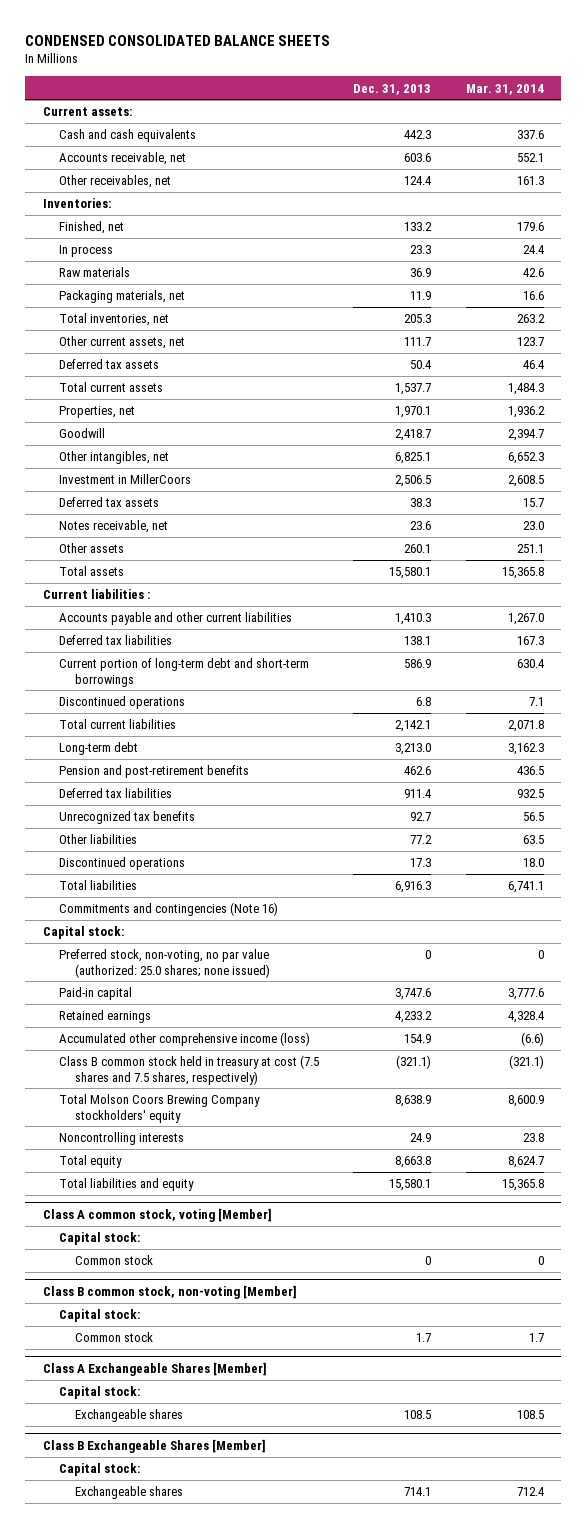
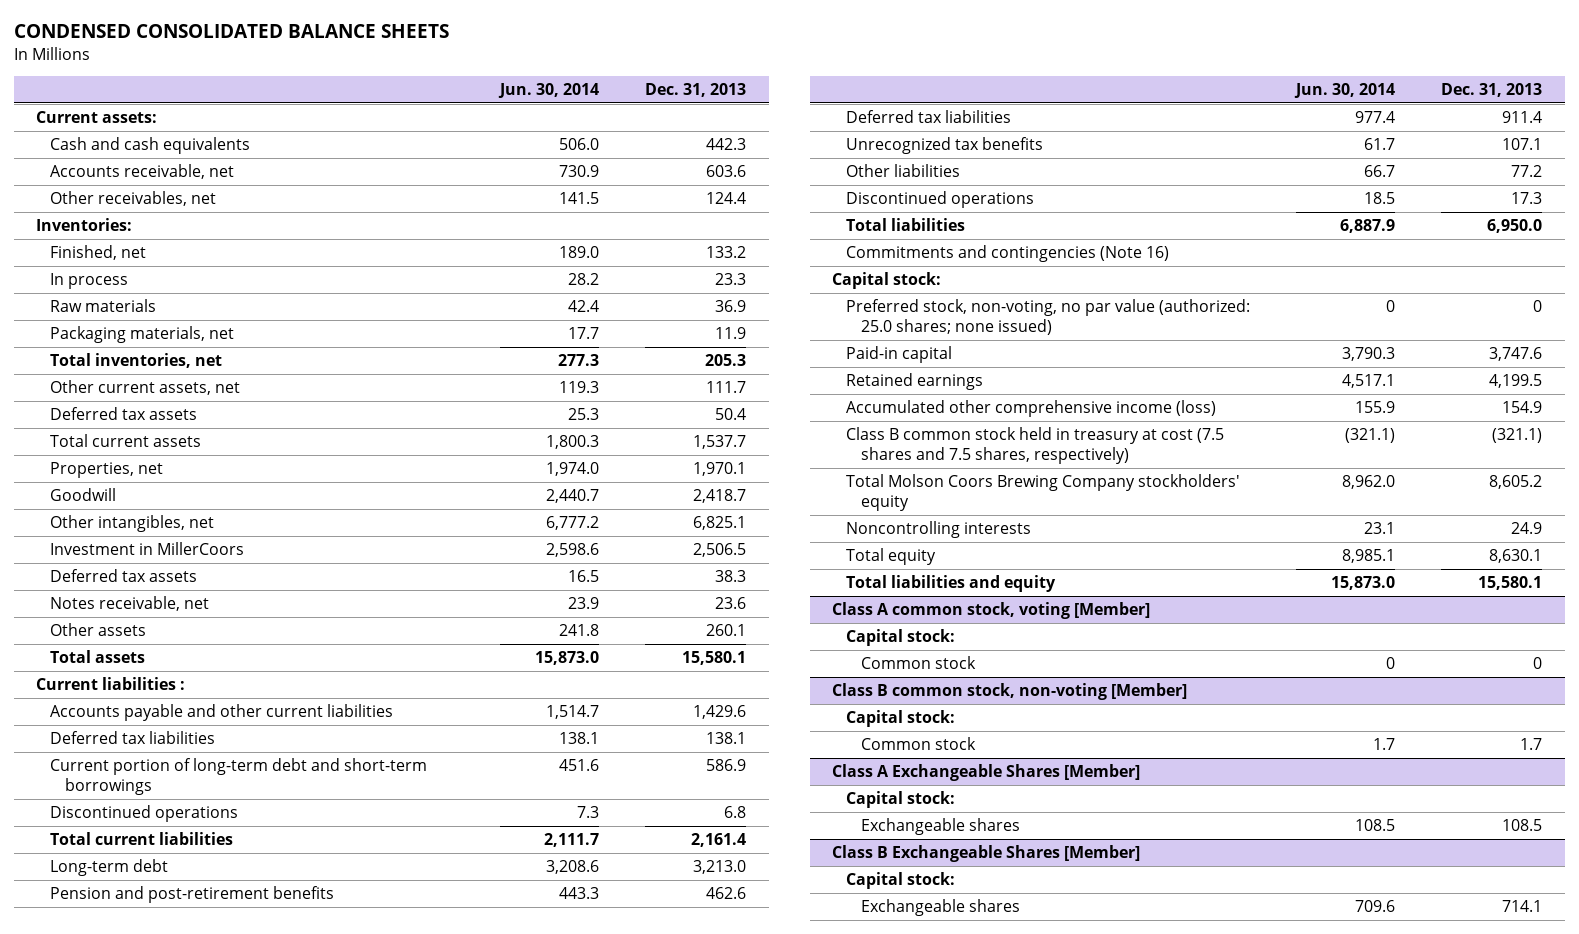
- | Dec. 31, 2013 | Mar. 31, 2014
+ | Jun. 30, 2014 | Dec. 31, 2013
- Accounts payable and other current liabilities | 1,410.3 | 1,267.0
+ Accounts payable and other current liabilities | 1,514.7 | 1,429.6
- Total current liabilities | 2,142.1 | 2,071.8
+ Total current liabilities | 2,111.7 | 2,161.4
- Unrecognized tax benefits | 92.7 | 56.5
+ Unrecognized tax benefits | 61.7 | 107.1
- Total liabilities | 6,916.3 | 6,741.1
+ Total liabilities | 6,887.9 | 6,950.0
- Retained earnings | 4,233.2 | 4,328.4
+ Retained earnings | 4,517.1 | 4,199.5
- Total Molson Coors Brewing Company stockholders' equity | 8,638.9 | 8,600.9
+ Total Molson Coors Brewing Company stockholders' equity | 8,962.0 | 8,605.2
- Total equity | 8,663.8 | 8,624.7
+ Total equity | 8,985.1 | 8,630.1

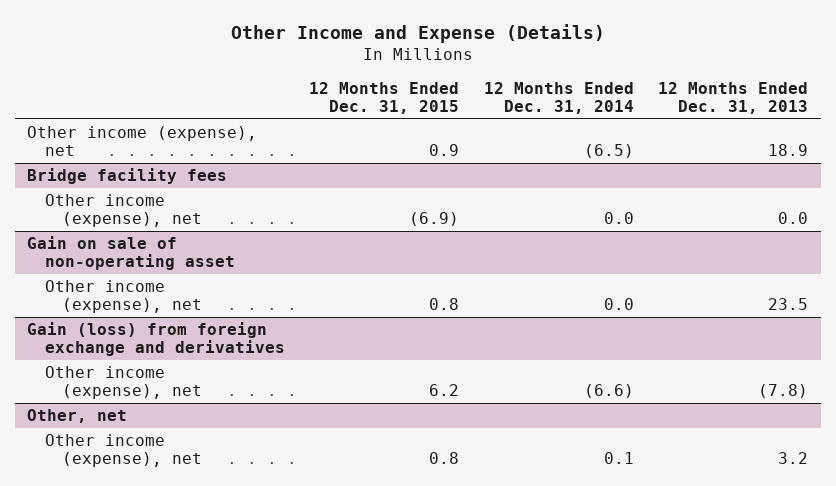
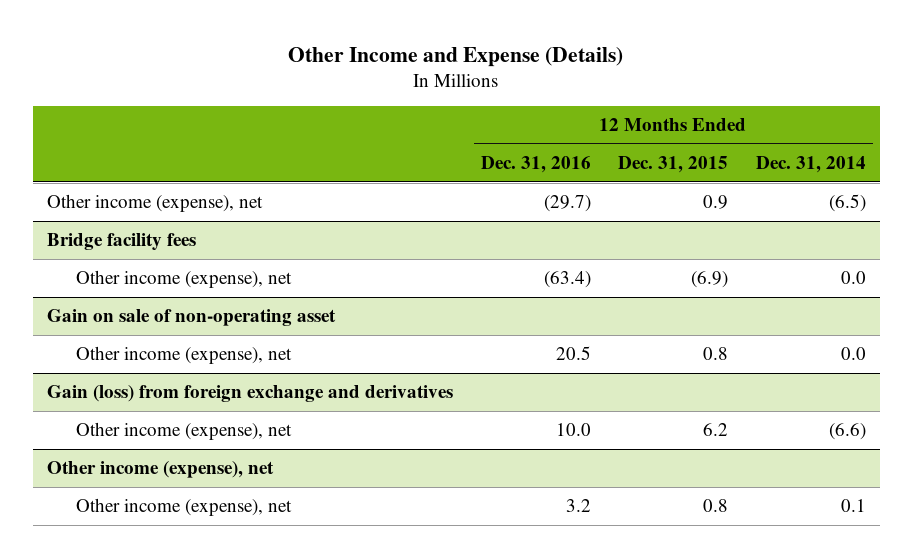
- | 12 Months Ended Dec. 31, 2015 | 12 Months Ended Dec. 31, 2014 | 12 Months Ended Dec. 31, 2013
+ | 12 Months Ended Dec. 31, 2016 | 12 Months Ended Dec. 31, 2015 | 12 Months Ended Dec. 31, 2014
- Other, net
+ Other income (expense), net

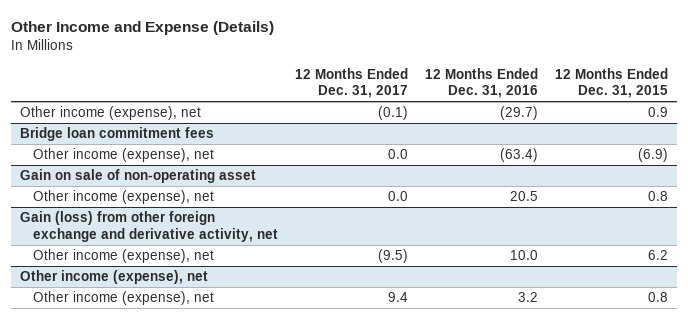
- | 12 Months Ended Dec. 31, 2016 | 12 Months Ended Dec. 31, 2015 | 12 Months Ended Dec. 31, 2014
+ | 12 Months Ended Dec. 31, 2017 | 12 Months Ended Dec. 31, 2016 | 12 Months Ended Dec. 31, 2015
- Bridge facility fees
+ Bridge loan commitment fees
- Gain (loss) from foreign exchange and derivatives
+ Gain (loss) from other foreign exchange and derivative activity, net

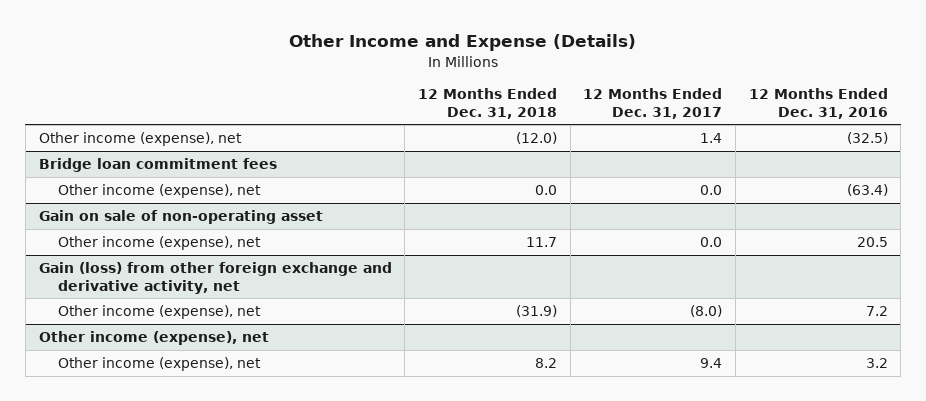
- | 12 Months Ended Dec. 31, 2017 | 12 Months Ended Dec. 31, 2016 | 12 Months Ended Dec. 31, 2015
+ | 12 Months Ended Dec. 31, 2018 | 12 Months Ended Dec. 31, 2017 | 12 Months Ended Dec. 31, 2016
- Other income (expense), net | (0.1) | (29.7) | 0.9
+ Other income (expense), net | (12.0) | 1.4 | (32.5)
@ Gain (loss) from other foreign exchange and derivative activity, net
- Other income (expense), net | (9.5) | 10.0 | 6.2
+ Other income (expense), net | (31.9) | (8.0) | 7.2

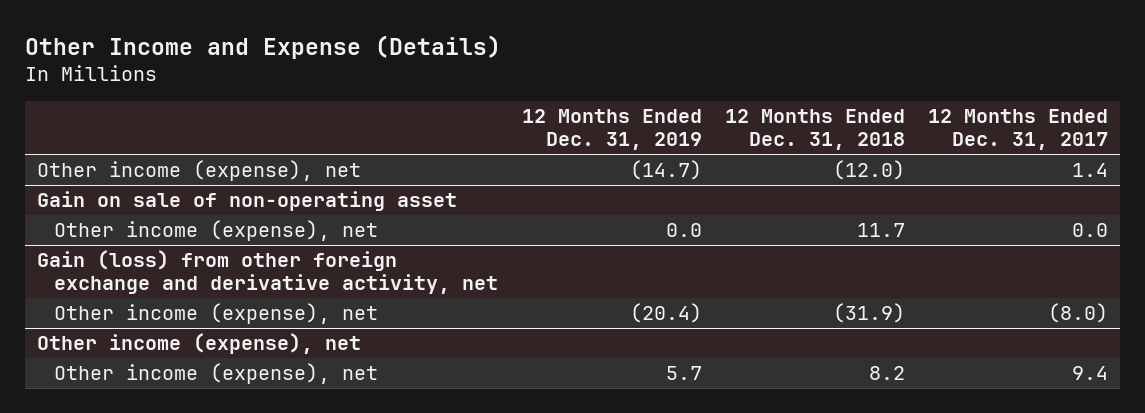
- | 12 Months Ended Dec. 31, 2018 | 12 Months Ended Dec. 31, 2017 | 12 Months Ended Dec. 31, 2016
+ | 12 Months Ended Dec. 31, 2019 | 12 Months Ended Dec. 31, 2018 | 12 Months Ended Dec. 31, 2017
- Bridge loan commitment fees
- Other income (expense), net | 0.0 | 0.0 | (63.4)

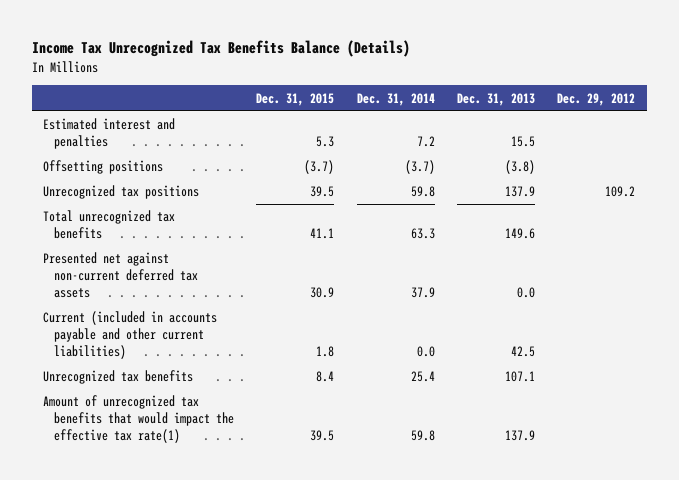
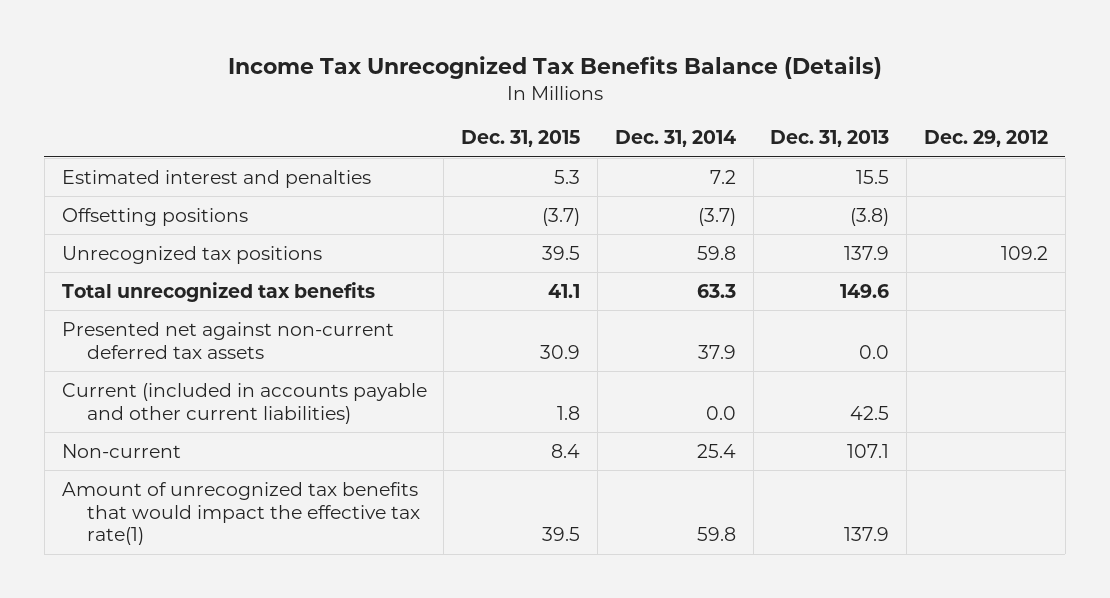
- Unrecognized tax benefits | 8.4 | 25.4 | 107.1 |
+ Non-current | 8.4 | 25.4 | 107.1 |

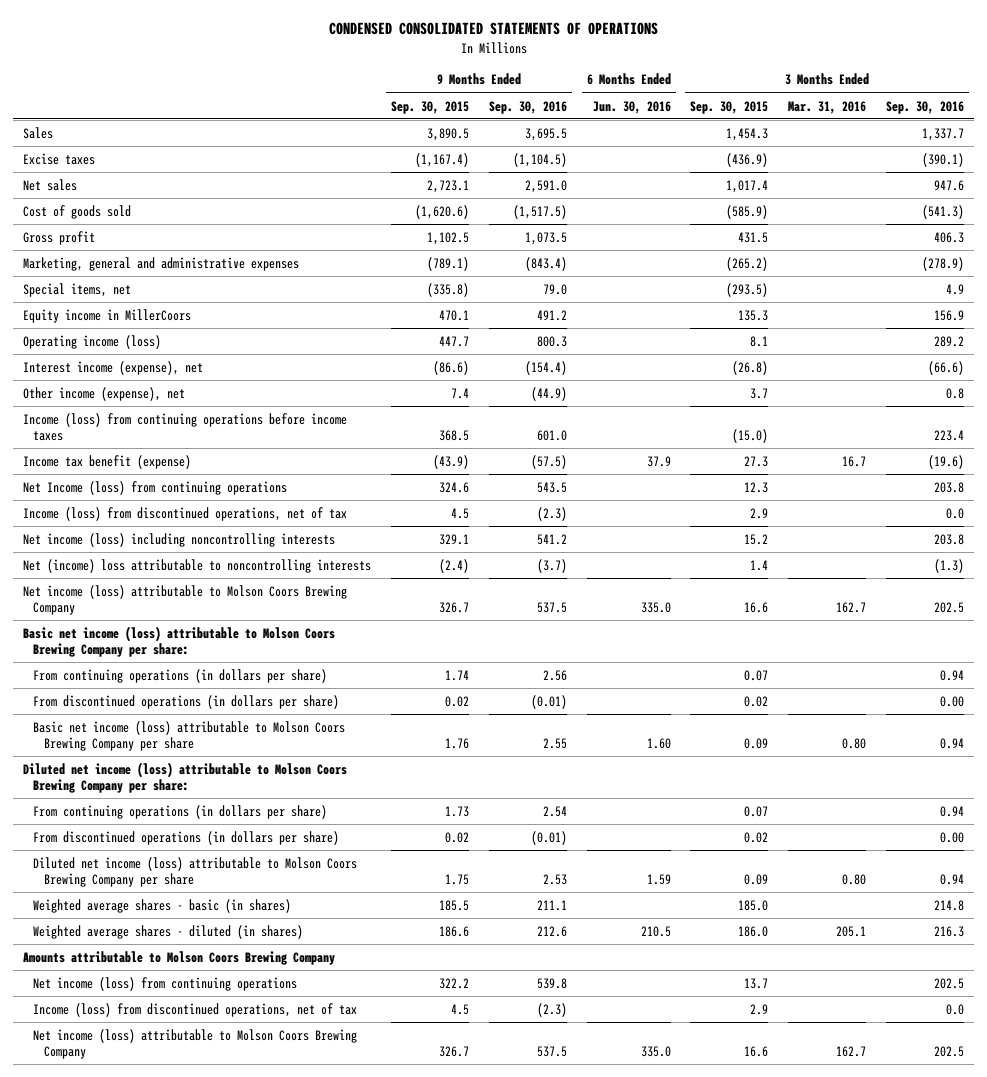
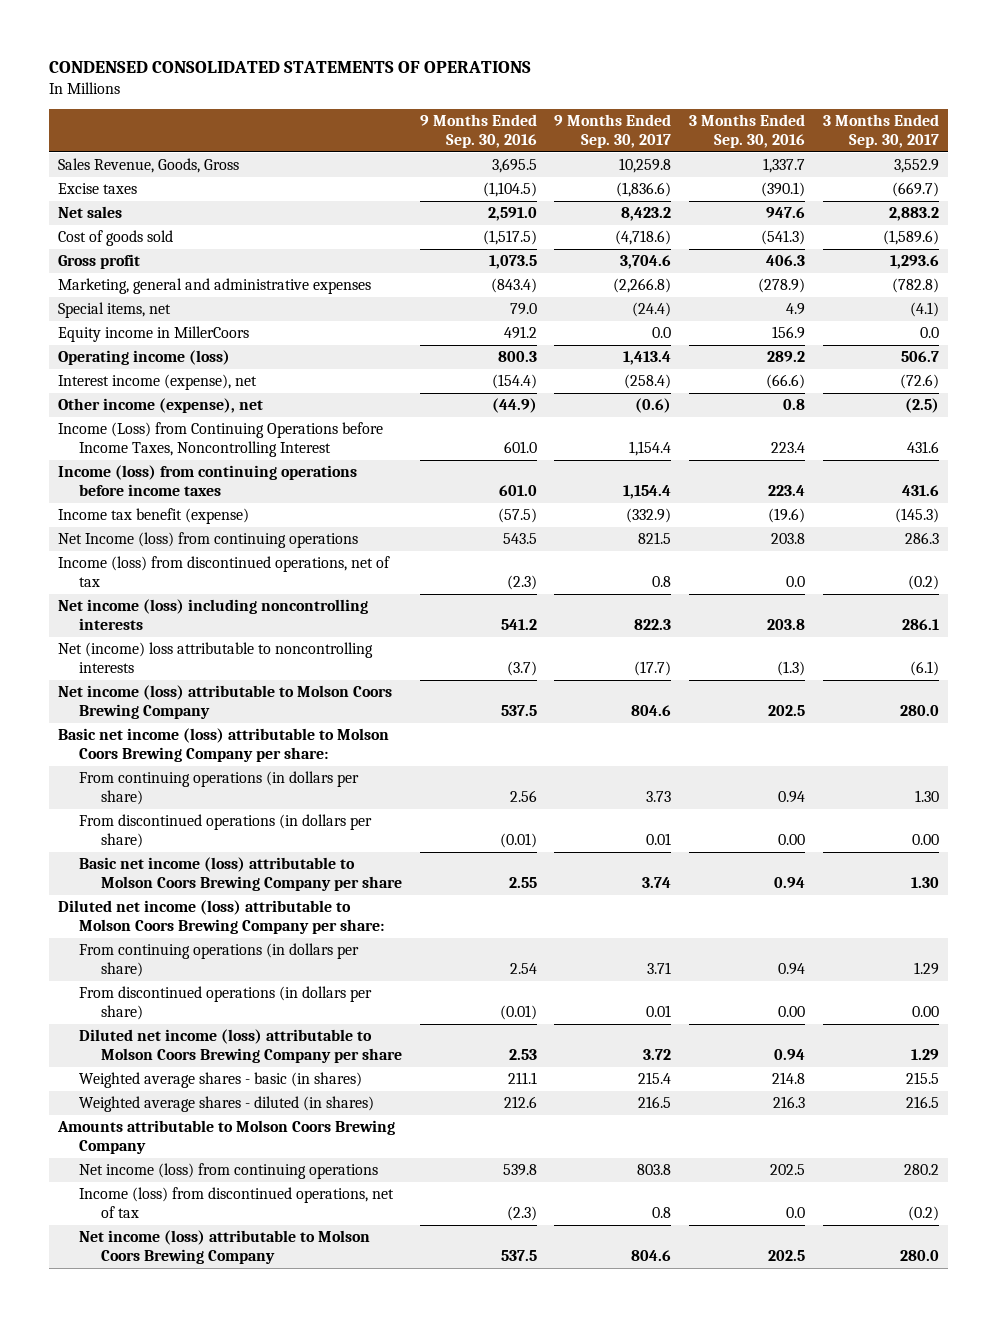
- | 9 Months Ended Sep. 30, 2015 | 9 Months Ended Sep. 30, 2016 | 6 Months Ended Jun. 30, 2016 | 3 Months Ended Sep. 30, 2015 | 3 Months Ended Mar. 31, 2016 | 3 Months Ended Sep. 30, 2016
+ | 9 Months Ended Sep. 30, 2016 | 9 Months Ended Sep. 30, 2017 | 3 Months Ended Sep. 30, 2016 | 3 Months Ended Sep. 30, 2017
- Sales | 3,890.5 | 3,695.5 | | 1,454.3 | | 1,337.7
+ Sales Revenue, Goods, Gross | 3,695.5 | 10,259.8 | 1,337.7 | 3,552.9
+ Income (Loss) from Continuing Operations before Income Taxes, Noncontrolling Interest | 601.0 | 1,154.4 | 223.4 | 431.6

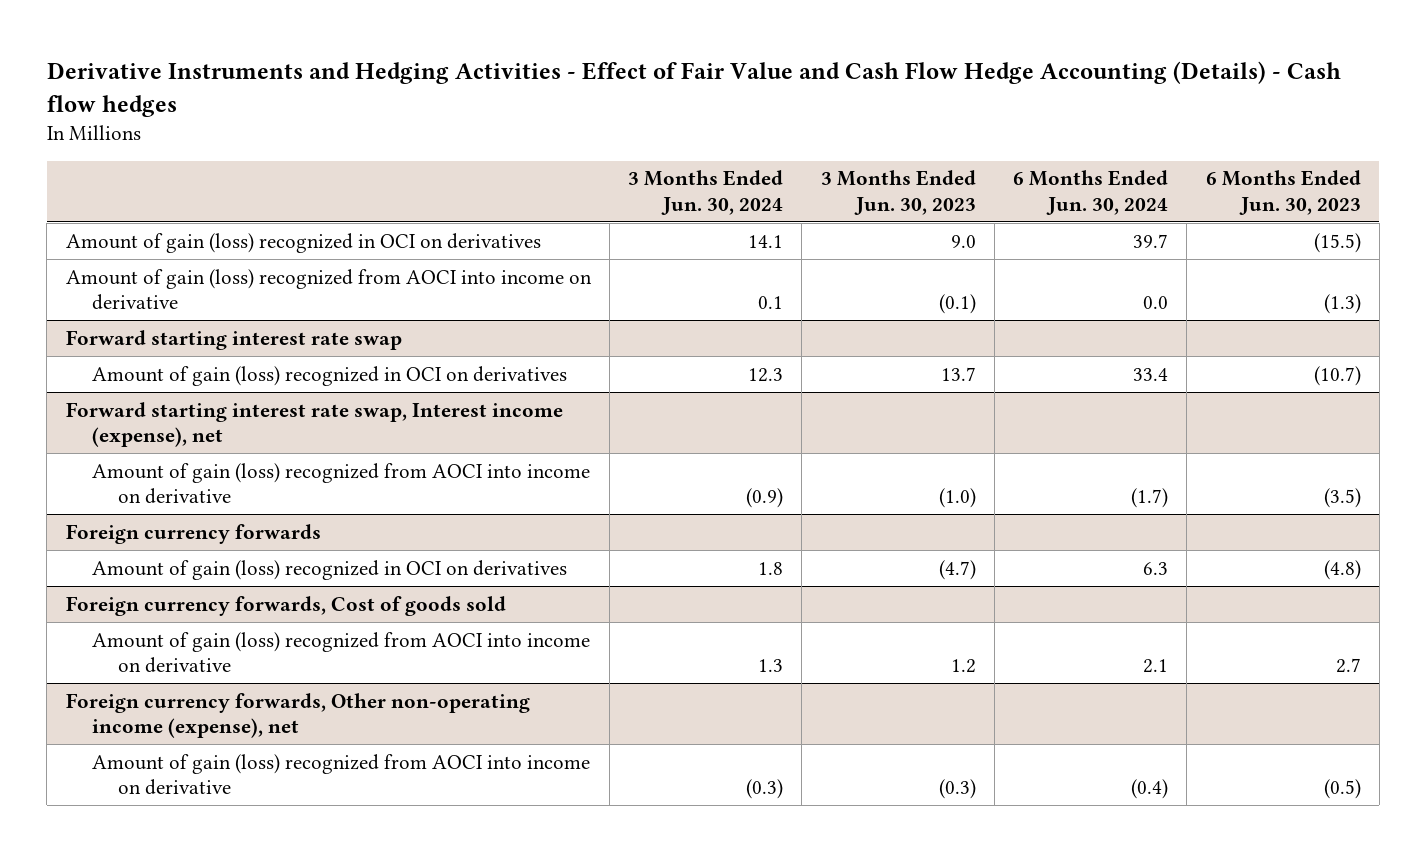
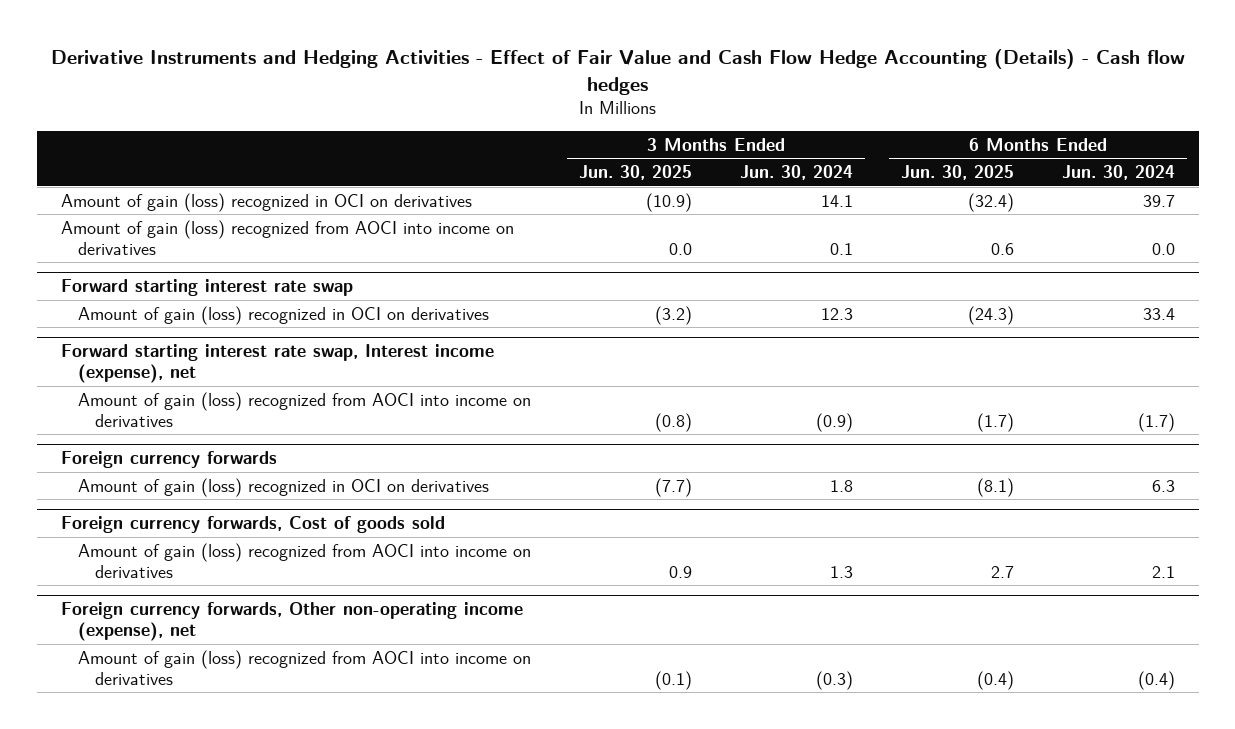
- | 3 Months Ended Jun. 30, 2024 | 3 Months Ended Jun. 30, 2023 | 6 Months Ended Jun. 30, 2024 | 6 Months Ended Jun. 30, 2023
+ | 3 Months Ended Jun. 30, 2025 | 3 Months Ended Jun. 30, 2024 | 6 Months Ended Jun. 30, 2025 | 6 Months Ended Jun. 30, 2024
- Amount of gain (loss) recognized from AOCI into income on derivative | 0.1 | (0.1) | 0.0 | (1.3)
+ Amount of gain (loss) recognized from AOCI into income on derivatives | 0.0 | 0.1 | 0.6 | 0.0
@ Forward starting interest rate swap, Interest income (expense), net
- Amount of gain (loss) recognized from AOCI into income on derivative | (0.9) | (1.0) | (1.7) | (3.5)
+ Amount of gain (loss) recognized from AOCI into income on derivatives | (0.8) | (0.9) | (1.7) | (1.7)
@ Foreign currency forwards, Cost of goods sold
- Amount of gain (loss) recognized from AOCI into income on derivative | 1.3 | 1.2 | 2.1 | 2.7
+ Amount of gain (loss) recognized from AOCI into income on derivatives | 0.9 | 1.3 | 2.7 | 2.1
@ Foreign currency forwards, Other non-operating income (expense), net
- Amount of gain (loss) recognized from AOCI into income on derivative | (0.3) | (0.3) | (0.4) | (0.5)
+ Amount of gain (loss) recognized from AOCI into income on derivatives | (0.1) | (0.3) | (0.4) | (0.4)

